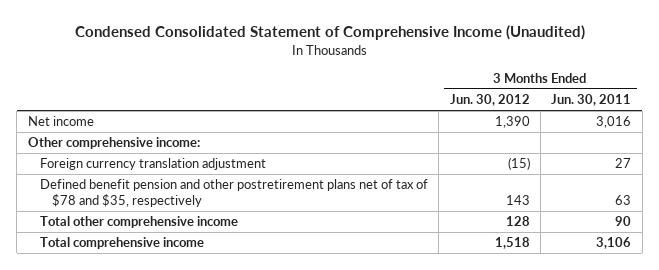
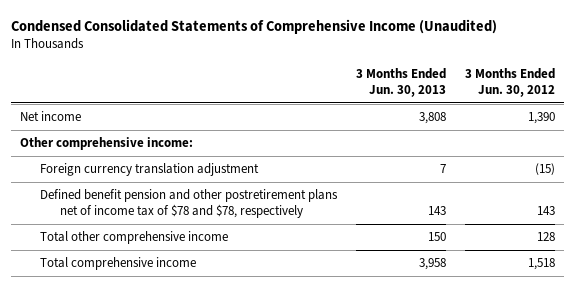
- Condensed Consolidated Statement of Comprehensive Income (Unaudited)
+ Condensed Consolidated Statements of Comprehensive Income (Unaudited)
- | 3 Months Ended Jun. 30, 2012 | 3 Months Ended Jun. 30, 2011
+ | 3 Months Ended Jun. 30, 2013 | 3 Months Ended Jun. 30, 2012
- Defined benefit pension and other postretirement plans net of tax of $78 and $35, respectively | 143 | 63
+ Defined benefit pension and other postretirement plans net of income tax of $78 and $78, respectively | 143 | 143

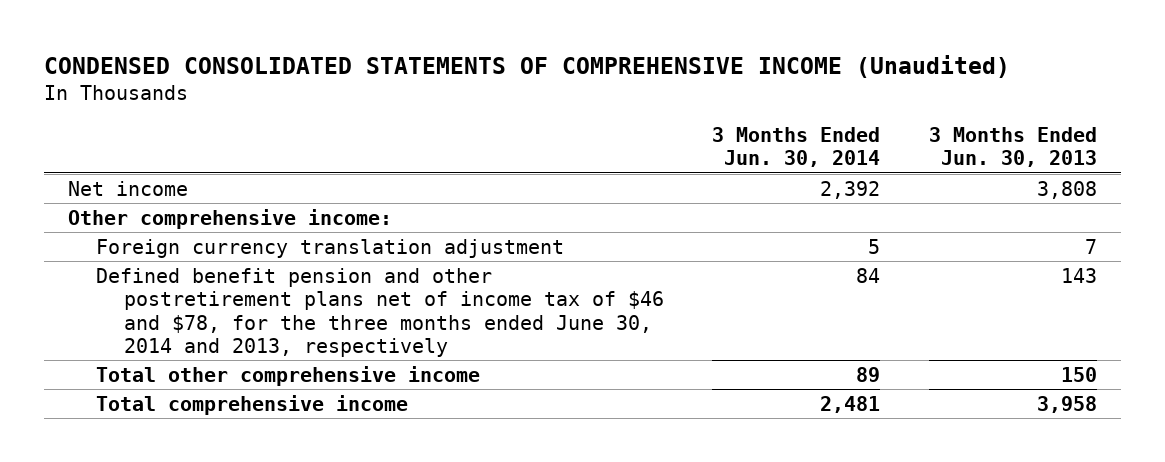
- Condensed Consolidated Statements of Comprehensive Income (Unaudited)
+ CONDENSED CONSOLIDATED STATEMENTS OF COMPREHENSIVE INCOME (Unaudited)
- | 3 Months Ended Jun. 30, 2013 | 3 Months Ended Jun. 30, 2012
+ | 3 Months Ended Jun. 30, 2014 | 3 Months Ended Jun. 30, 2013
- Defined benefit pension and other postretirement plans net of income tax of $78 and $78, respectively | 143 | 143
+ Defined benefit pension and other postretirement plans net of income tax of $46 and $78, for the three months ended June 30, 2014 and 2013, respectively | 84 | 143

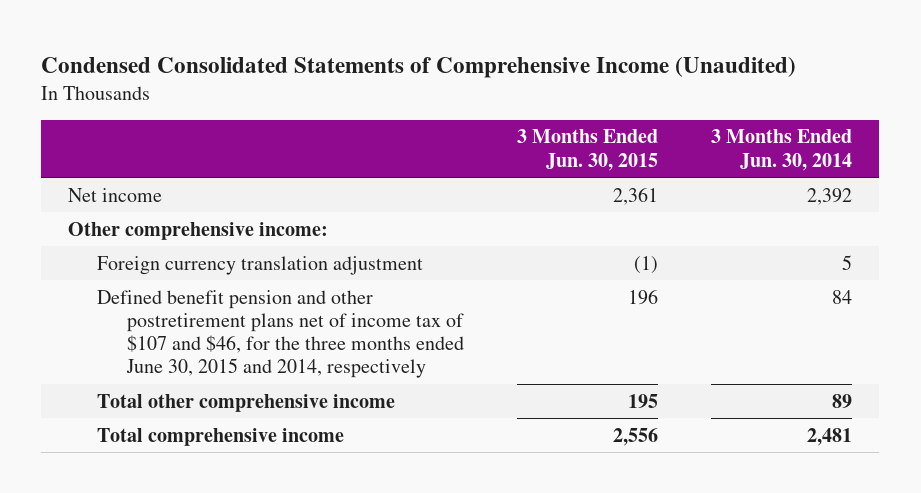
- CONDENSED CONSOLIDATED STATEMENTS OF COMPREHENSIVE INCOME (Unaudited)
+ Condensed Consolidated Statements of Comprehensive Income (Unaudited)
- | 3 Months Ended Jun. 30, 2014 | 3 Months Ended Jun. 30, 2013
+ | 3 Months Ended Jun. 30, 2015 | 3 Months Ended Jun. 30, 2014
- Defined benefit pension and other postretirement plans net of income tax of $46 and $78, for the three months ended June 30, 2014 and 2013, respectively | 84 | 143
+ Defined benefit pension and other postretirement plans net of income tax of $107 and $46, for the three months ended June 30, 2015 and 2014, respectively | 196 | 84

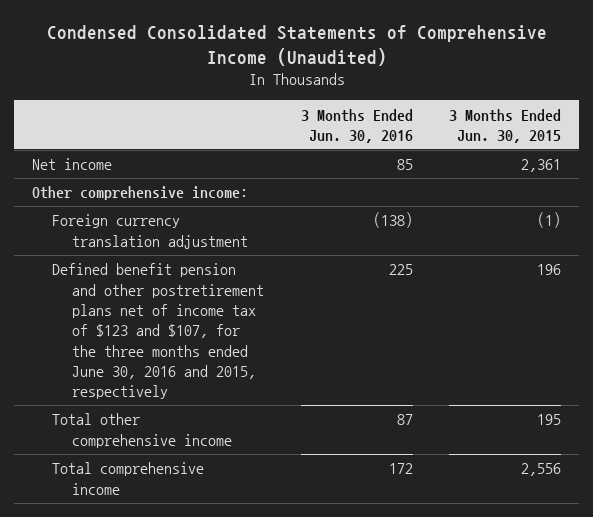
- | 3 Months Ended Jun. 30, 2015 | 3 Months Ended Jun. 30, 2014
+ | 3 Months Ended Jun. 30, 2016 | 3 Months Ended Jun. 30, 2015
- Defined benefit pension and other postretirement plans net of income tax of $107 and $46, for the three months ended June 30, 2015 and 2014, respectively | 196 | 84
+ Defined benefit pension and other postretirement plans net of income tax of $123 and $107, for the three months ended June 30, 2016 and 2015, respectively | 225 | 196

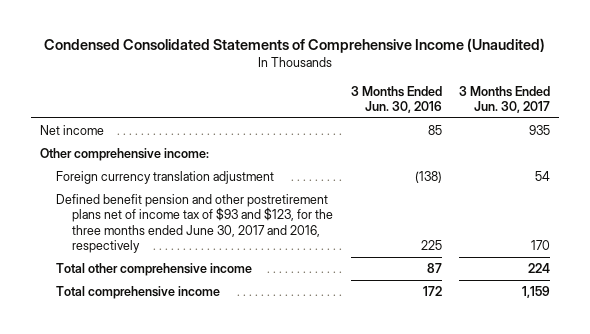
- | 3 Months Ended Jun. 30, 2016 | 3 Months Ended Jun. 30, 2015
+ | 3 Months Ended Jun. 30, 2016 | 3 Months Ended Jun. 30, 2017
- Defined benefit pension and other postretirement plans net of income tax of $123 and $107, for the three months ended June 30, 2016 and 2015, respectively | 225 | 196
+ Defined benefit pension and other postretirement plans net of income tax of $93 and $123, for the three months ended June 30, 2017 and 2016, respectively | 225 | 170

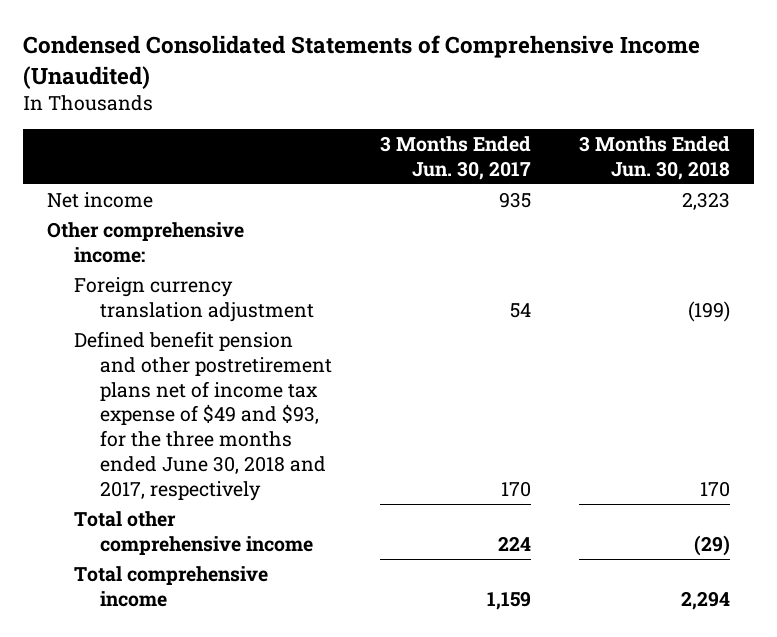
- | 3 Months Ended Jun. 30, 2016 | 3 Months Ended Jun. 30, 2017
+ | 3 Months Ended Jun. 30, 2017 | 3 Months Ended Jun. 30, 2018
- Defined benefit pension and other postretirement plans net of income tax of $93 and $123, for the three months ended June 30, 2017 and 2016, respectively | 225 | 170
+ Defined benefit pension and other postretirement plans net of income tax expense of $49 and $93, for the three months ended June 30, 2018 and 2017, respectively | 170 | 170

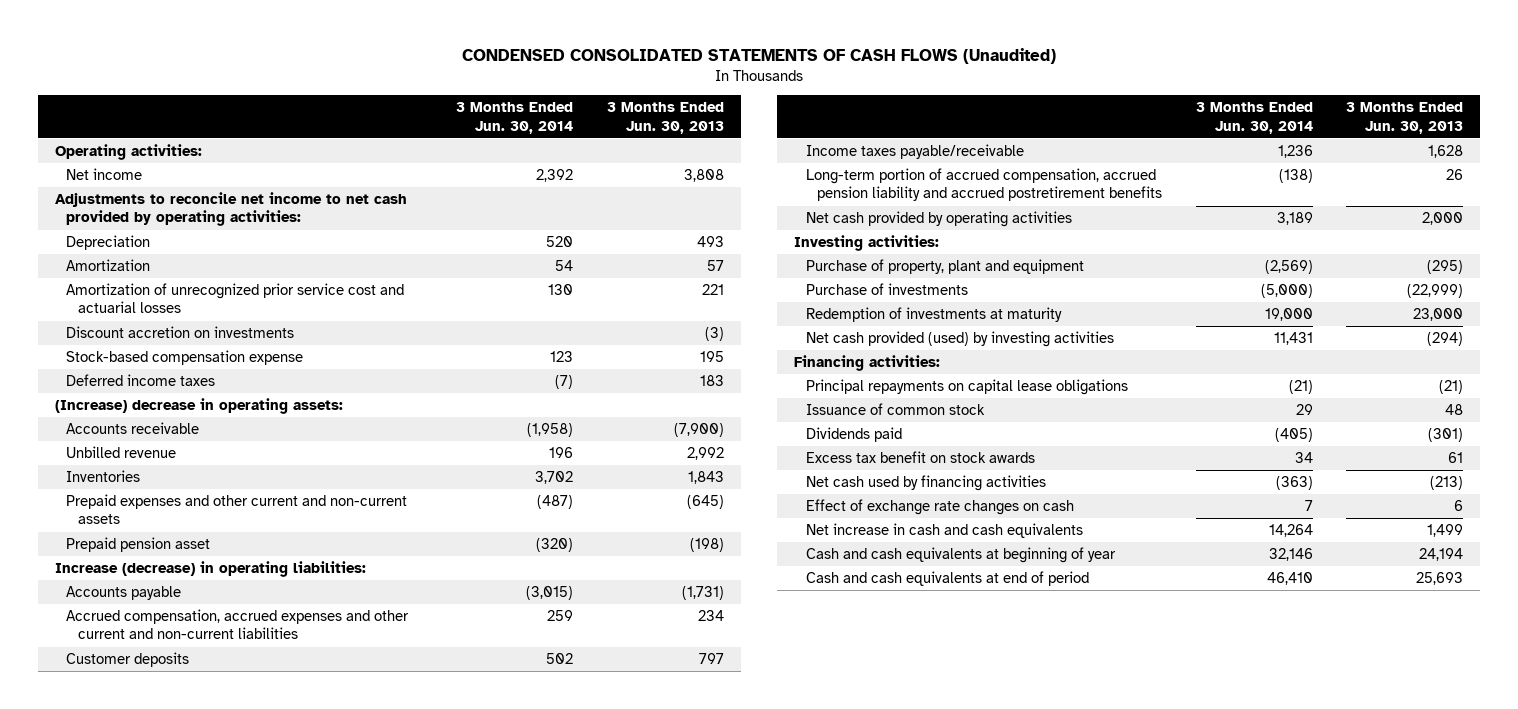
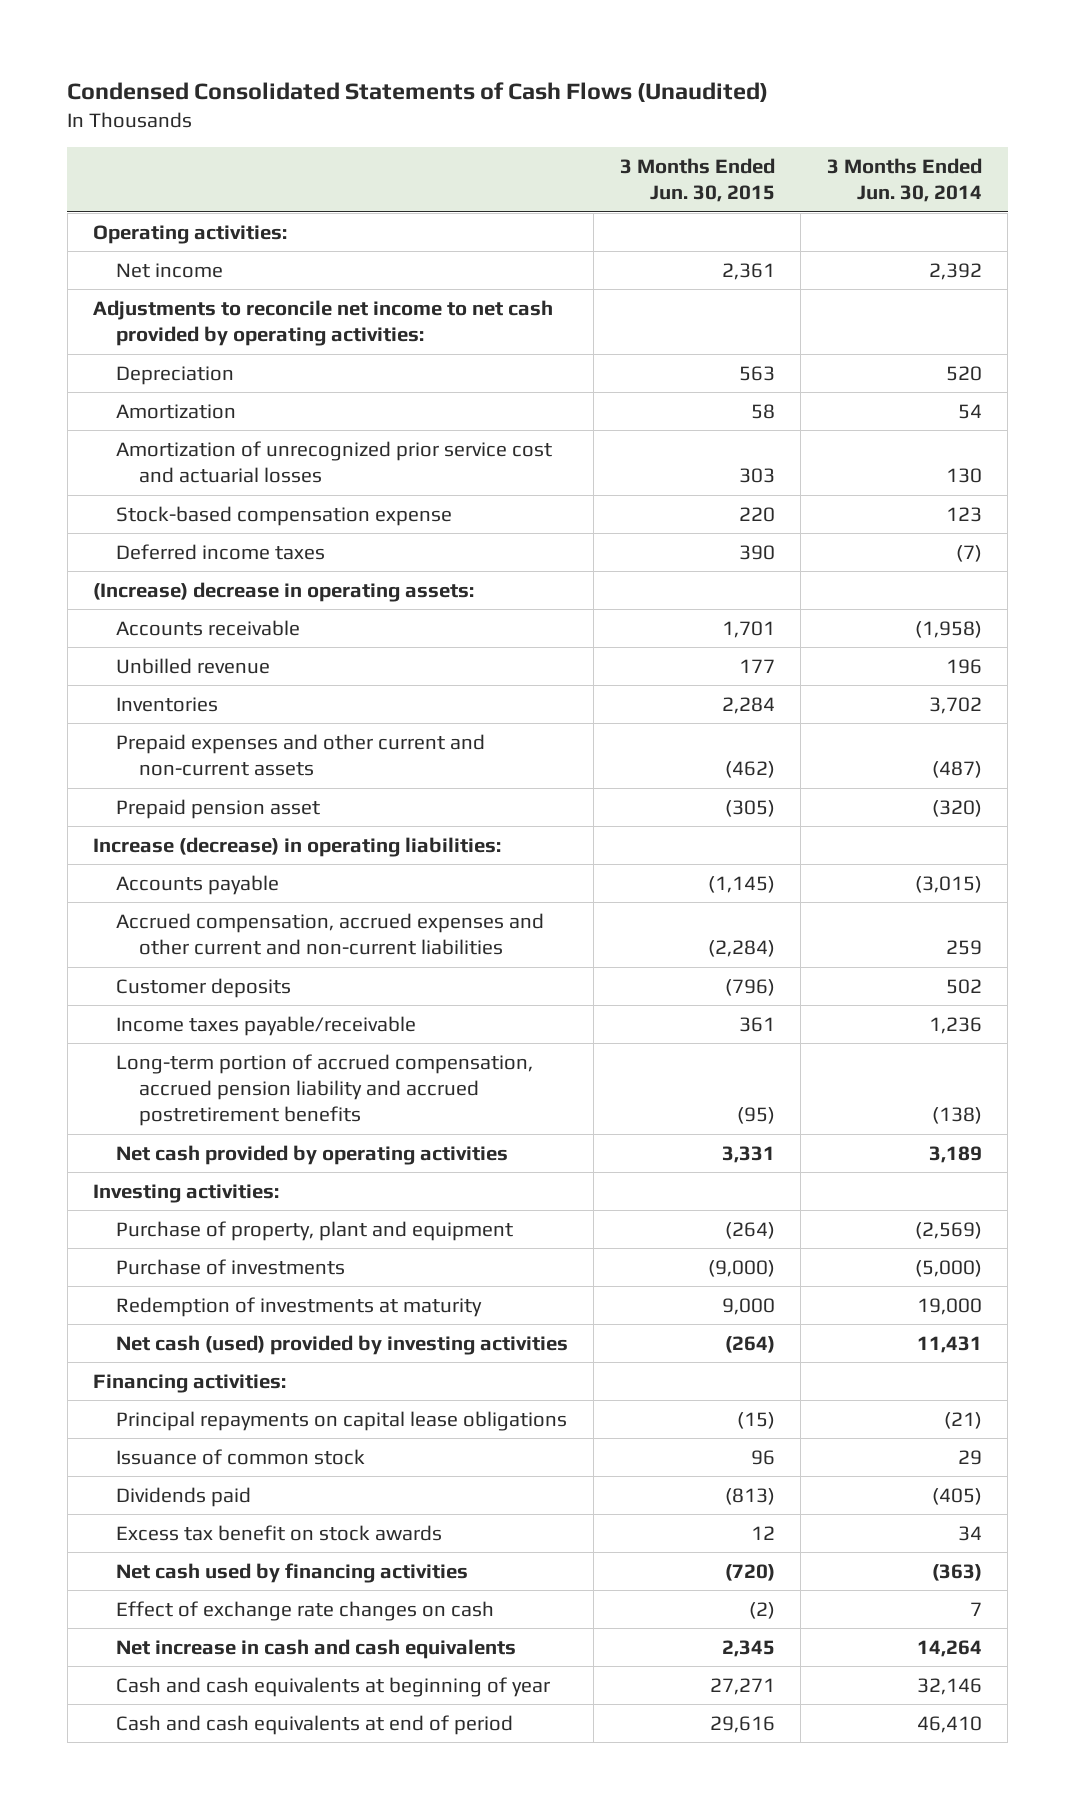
- CONDENSED CONSOLIDATED STATEMENTS OF CASH FLOWS (Unaudited)
+ Condensed Consolidated Statements of Cash Flows (Unaudited)
- | 3 Months Ended Jun. 30, 2014 | 3 Months Ended Jun. 30, 2013
+ | 3 Months Ended Jun. 30, 2015 | 3 Months Ended Jun. 30, 2014
- Discount accretion on investments | | (3)
- Net cash provided (used) by investing activities | 11,431 | (294)
+ Net cash (used) provided by investing activities | (264) | 11,431

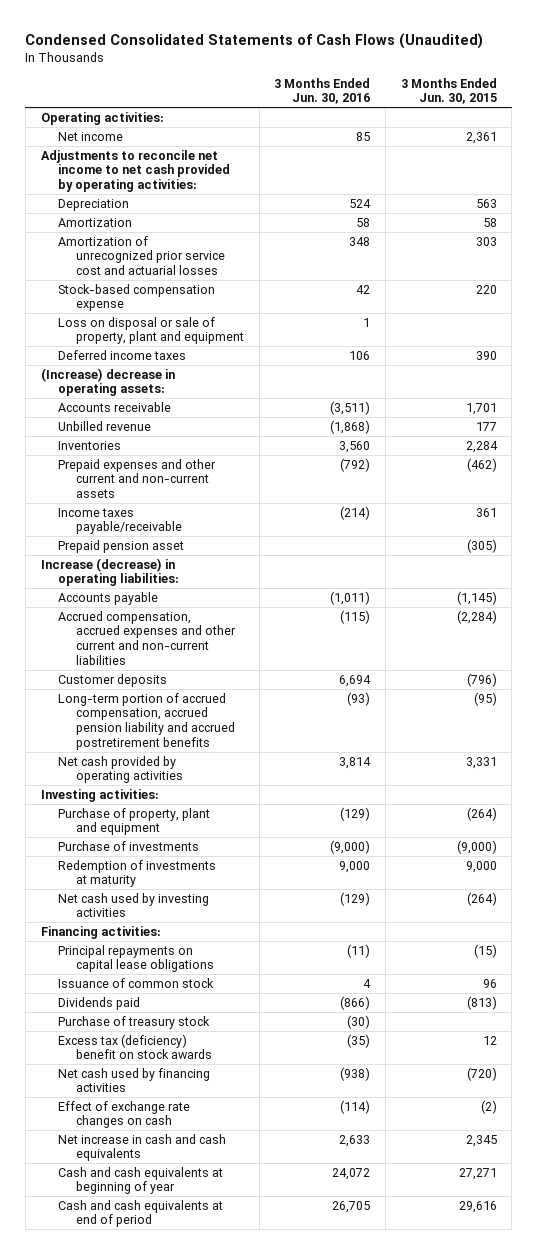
- | 3 Months Ended Jun. 30, 2015 | 3 Months Ended Jun. 30, 2014
+ | 3 Months Ended Jun. 30, 2016 | 3 Months Ended Jun. 30, 2015
+ Loss on disposal or sale of property, plant and equipment | 1 |
moved up: Income taxes payable/receivable | (214) | 361
- Net cash (used) provided by investing activities | (264) | 11,431
+ Net cash used by investing activities | (129) | (264)
- Excess tax benefit on stock awards | 12 | 34
+ Purchase of treasury stock | (30) |
+ Excess tax (deficiency) benefit on stock awards | (35) | 12

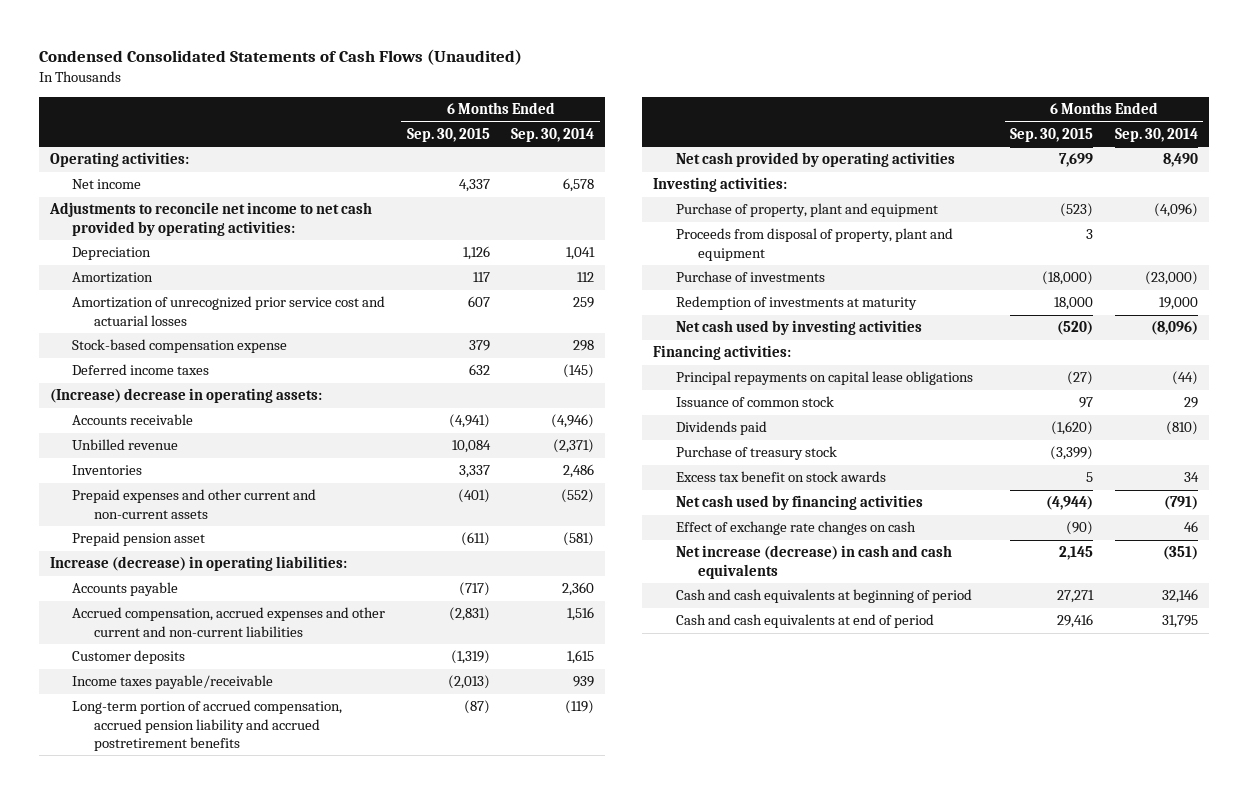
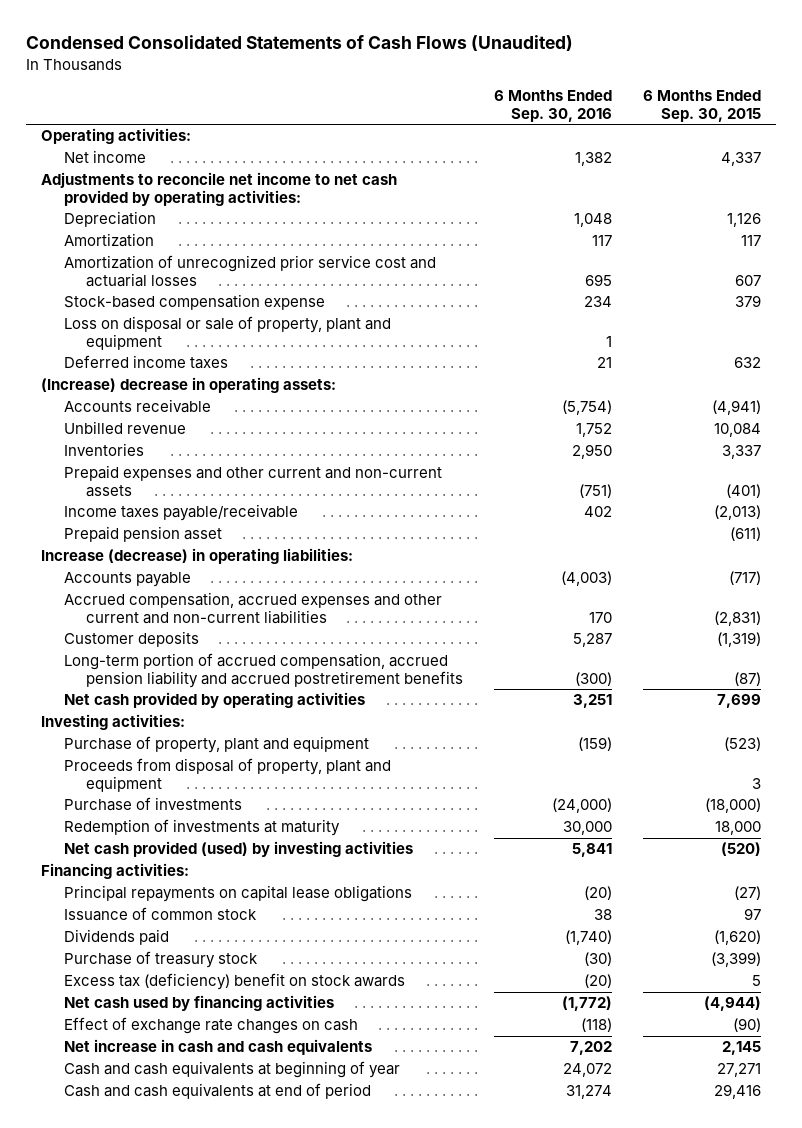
- | 6 Months Ended Sep. 30, 2015 | 6 Months Ended Sep. 30, 2014
+ | 6 Months Ended Sep. 30, 2016 | 6 Months Ended Sep. 30, 2015
+ Loss on disposal or sale of property, plant and equipment | 1 |
moved up: Income taxes payable/receivable | 402 | (2,013)
- Net cash used by investing activities | (520) | (8,096)
+ Net cash provided (used) by investing activities | 5,841 | (520)
- Excess tax benefit on stock awards | 5 | 34
+ Excess tax (deficiency) benefit on stock awards | (20) | 5
- Net increase (decrease) in cash and cash equivalents | 2,145 | (351)
- Cash and cash equivalents at beginning of period | 27,271 | 32,146
+ Net increase in cash and cash equivalents | 7,202 | 2,145
+ Cash and cash equivalents at beginning of year | 24,072 | 27,271

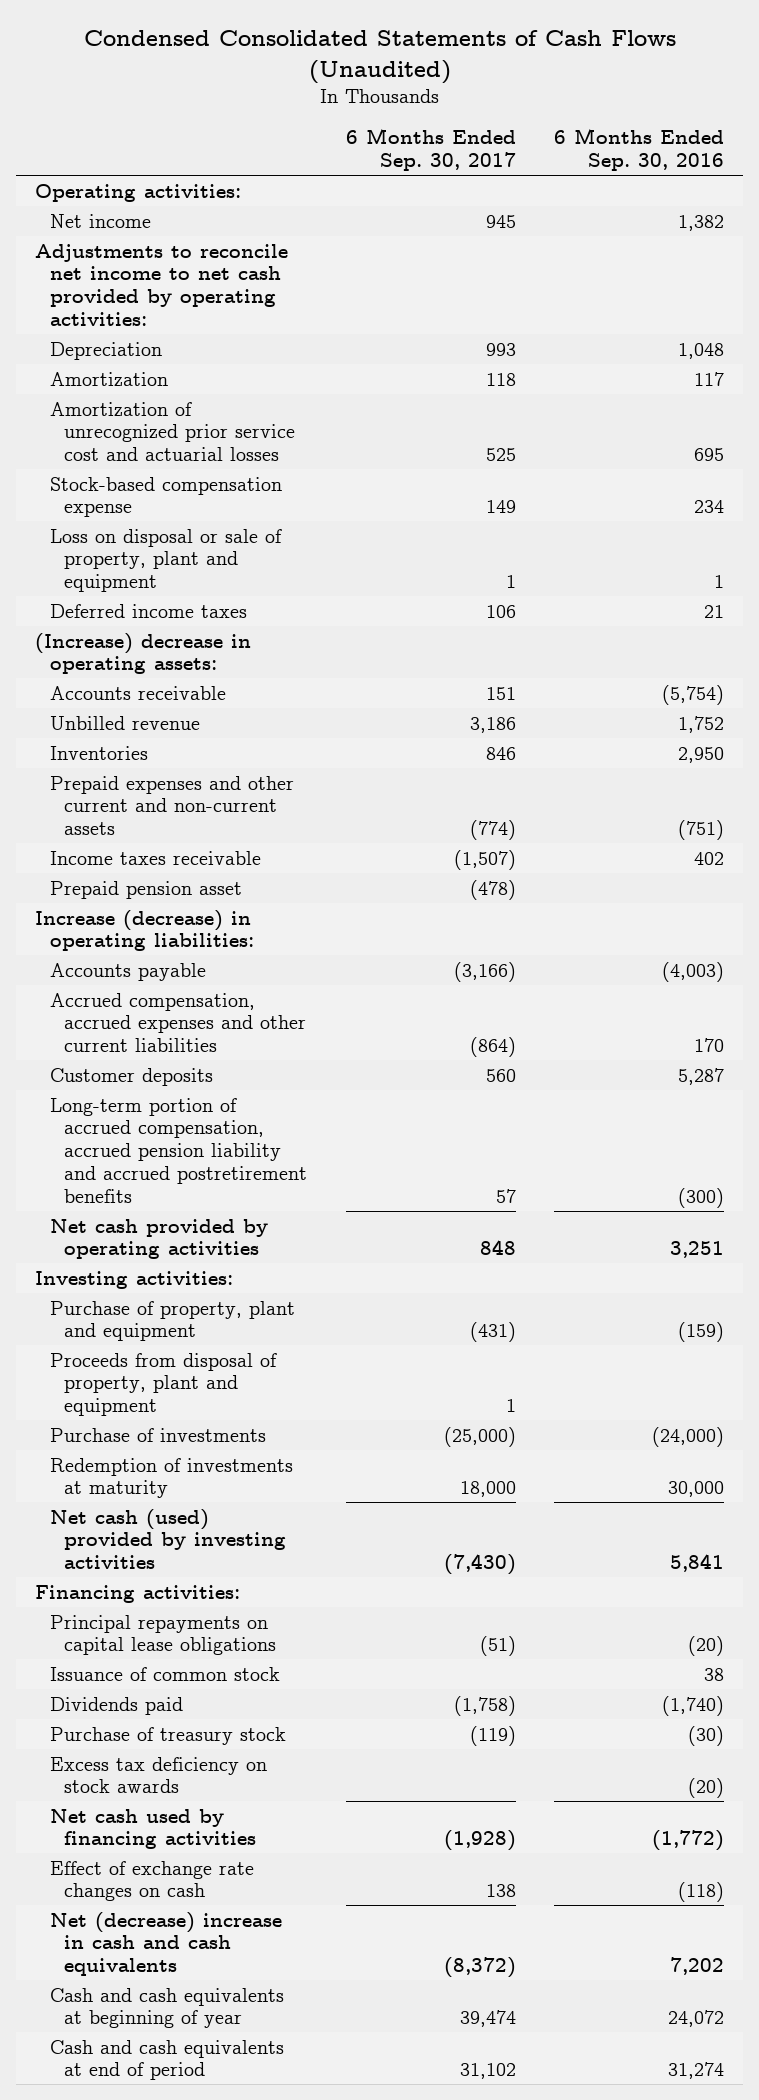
- | 6 Months Ended Sep. 30, 2016 | 6 Months Ended Sep. 30, 2015
+ | 6 Months Ended Sep. 30, 2017 | 6 Months Ended Sep. 30, 2016
- Income taxes payable/receivable | 402 | (2,013)
+ Income taxes receivable | (1,507) | 402
- Accrued compensation, accrued expenses and other current and non-current liabilities | 170 | (2,831)
+ Accrued compensation, accrued expenses and other current liabilities | (864) | 170
- Net cash provided (used) by investing activities | 5,841 | (520)
+ Net cash (used) provided by investing activities | (7,430) | 5,841
- Excess tax (deficiency) benefit on stock awards | (20) | 5
+ Excess tax deficiency on stock awards | | (20)
- Net increase in cash and cash equivalents | 7,202 | 2,145
+ Net (decrease) increase in cash and cash equivalents | (8,372) | 7,202

